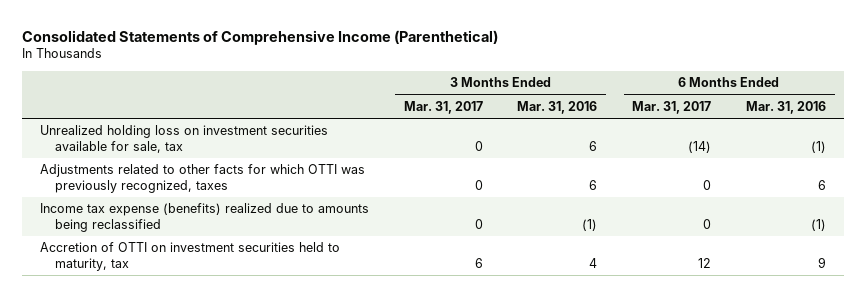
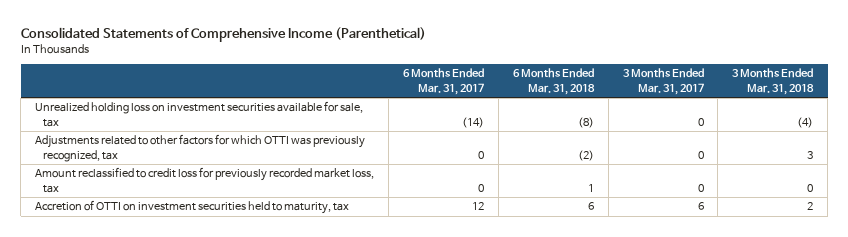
- | 3 Months Ended Mar. 31, 2017 | 3 Months Ended Mar. 31, 2016 | 6 Months Ended Mar. 31, 2017 | 6 Months Ended Mar. 31, 2016
+ | 6 Months Ended Mar. 31, 2017 | 6 Months Ended Mar. 31, 2018 | 3 Months Ended Mar. 31, 2017 | 3 Months Ended Mar. 31, 2018
- Adjustments related to other facts for which OTTI was previously recognized, taxes | 0 | 6 | 0 | 6
- Income tax expense (benefits) realized due to amounts being reclassified | 0 | (1) | 0 | (1)
+ Adjustments related to other factors for which OTTI was previously recognized, tax | 0 | (2) | 0 | 3
+ Amount reclassified to credit loss for previously recorded market loss, tax | 0 | 1 | 0 | 0

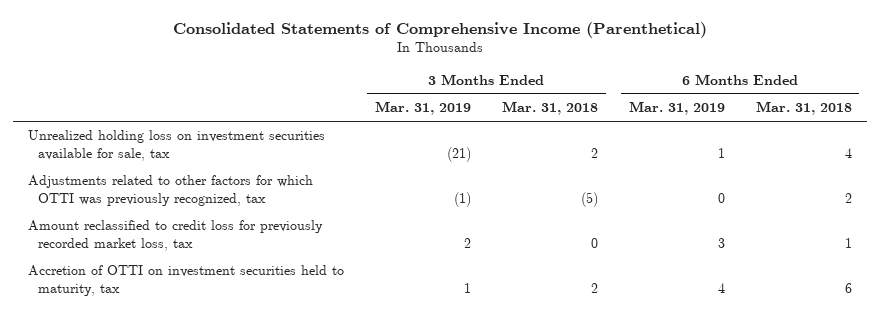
- | 6 Months Ended Mar. 31, 2017 | 6 Months Ended Mar. 31, 2018 | 3 Months Ended Mar. 31, 2017 | 3 Months Ended Mar. 31, 2018
+ | 3 Months Ended Mar. 31, 2019 | 3 Months Ended Mar. 31, 2018 | 6 Months Ended Mar. 31, 2019 | 6 Months Ended Mar. 31, 2018
- Unrealized holding loss on investment securities available for sale, tax | (14) | (8) | 0 | (4)
- Adjustments related to other factors for which OTTI was previously recognized, tax | 0 | (2) | 0 | 3
+ Unrealized holding loss on investment securities available for sale, tax | (21) | 2 | 1 | 4
+ Adjustments related to other factors for which OTTI was previously recognized, tax | (1) | (5) | 0 | 2

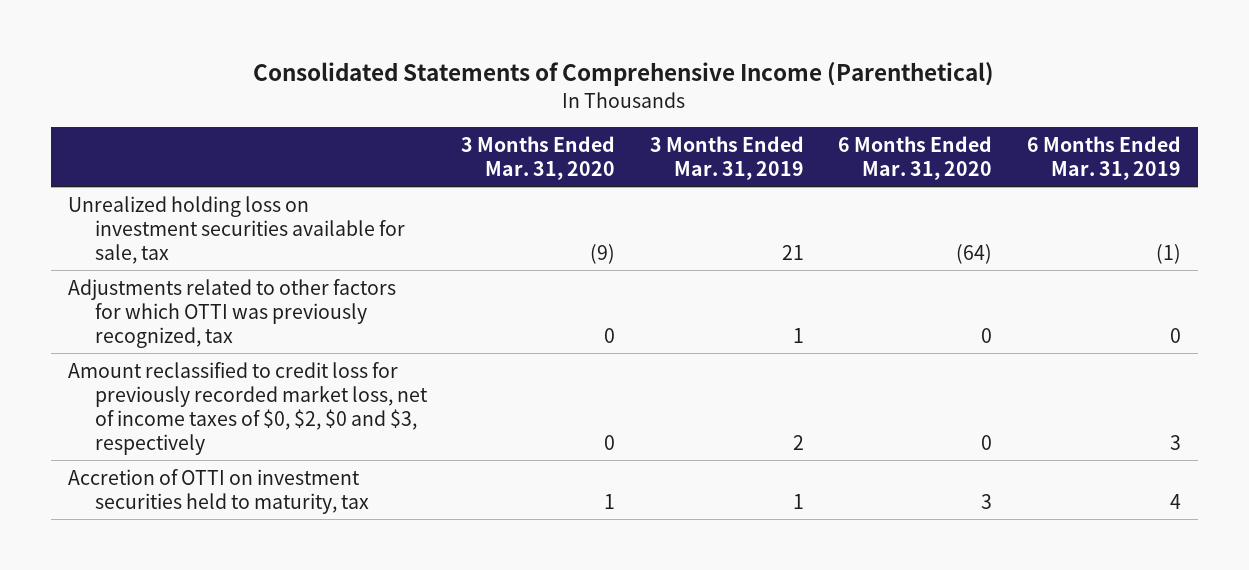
- | 3 Months Ended Mar. 31, 2019 | 3 Months Ended Mar. 31, 2018 | 6 Months Ended Mar. 31, 2019 | 6 Months Ended Mar. 31, 2018
+ | 3 Months Ended Mar. 31, 2020 | 3 Months Ended Mar. 31, 2019 | 6 Months Ended Mar. 31, 2020 | 6 Months Ended Mar. 31, 2019
- Unrealized holding loss on investment securities available for sale, tax | (21) | 2 | 1 | 4
- Adjustments related to other factors for which OTTI was previously recognized, tax | (1) | (5) | 0 | 2
- Amount reclassified to credit loss for previously recorded market loss, tax | 2 | 0 | 3 | 1
+ Unrealized holding loss on investment securities available for sale, tax | (9) | 21 | (64) | (1)
+ Adjustments related to other factors for which OTTI was previously recognized, tax | 0 | 1 | 0 | 0
+ Amount reclassified to credit loss for previously recorded market loss, net of income taxes of $0, $2, $0 and $3, respectively | 0 | 2 | 0 | 3

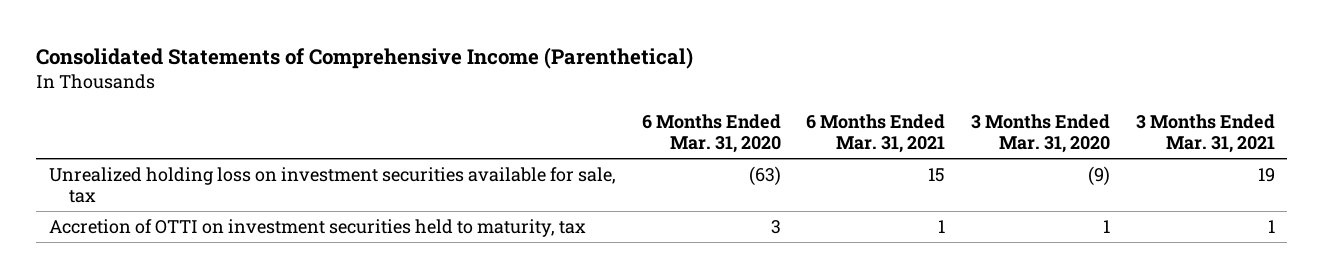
- | 3 Months Ended Mar. 31, 2020 | 3 Months Ended Mar. 31, 2019 | 6 Months Ended Mar. 31, 2020 | 6 Months Ended Mar. 31, 2019
+ | 6 Months Ended Mar. 31, 2020 | 6 Months Ended Mar. 31, 2021 | 3 Months Ended Mar. 31, 2020 | 3 Months Ended Mar. 31, 2021
- Unrealized holding loss on investment securities available for sale, tax | (9) | 21 | (64) | (1)
- Adjustments related to other factors for which OTTI was previously recognized, tax | 0 | 1 | 0 | 0
- Amount reclassified to credit loss for previously recorded market loss, net of income taxes of $0, $2, $0 and $3, respectively | 0 | 2 | 0 | 3
+ Unrealized holding loss on investment securities available for sale, tax | (63) | 15 | (9) | 19

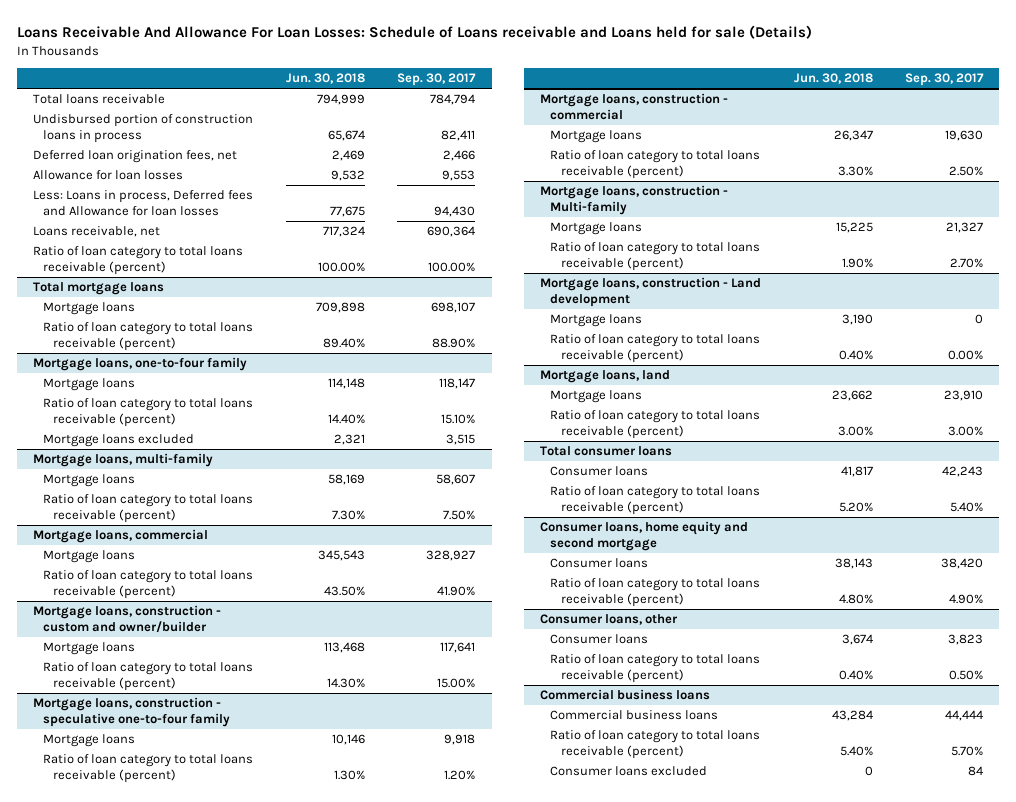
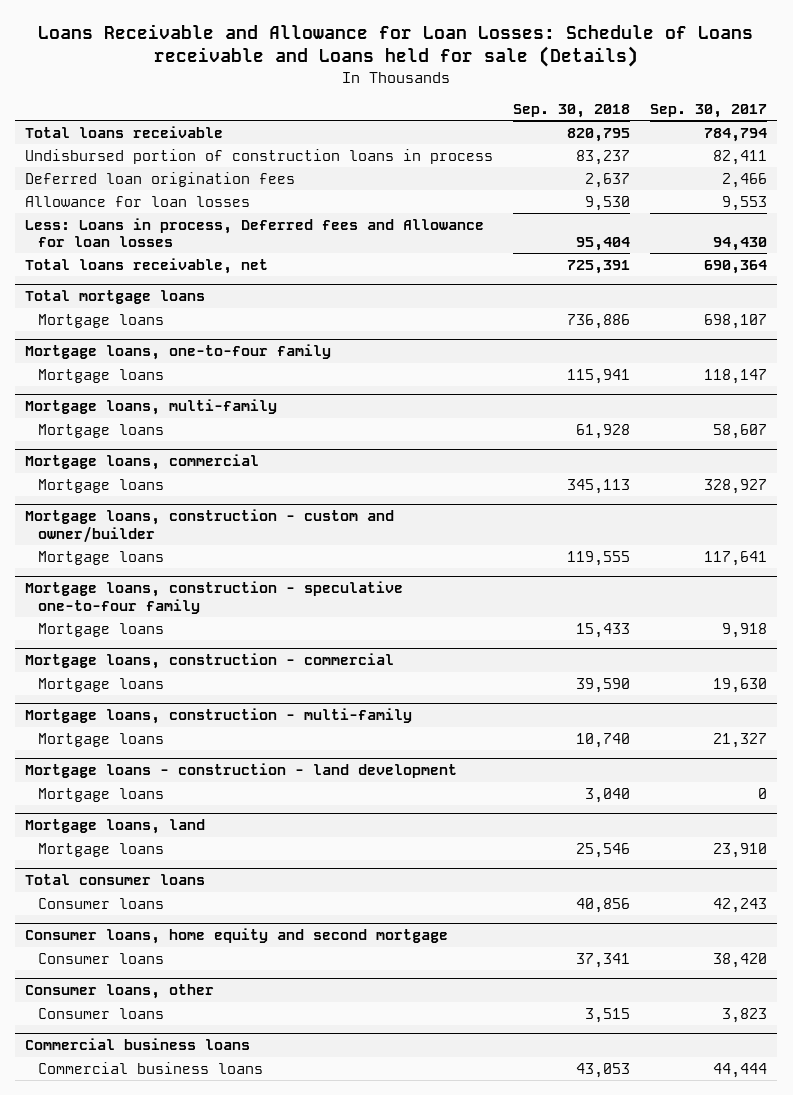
- Loans Receivable And Allowance For Loan Losses: Schedule of Loans receivable and Loans held for sale (Details)
+ Loans Receivable and Allowance for Loan Losses: Schedule of Loans receivable and Loans held for sale (Details)
- | Jun. 30, 2018 | Sep. 30, 2017
+ | Sep. 30, 2018 | Sep. 30, 2017
- Deferred loan origination fees, net | 2,469 | 2,466
+ Deferred loan origination fees | 2,637 | 2,466
- Loans receivable, net | 717,324 | 690,364
- Ratio of loan category to total loans receivable (percent) | 100.00% | 100.00%
+ Total loans receivable, net | 725,391 | 690,364
@ Total mortgage loans
- Ratio of loan category to total loans receivable (percent) | 89.40% | 88.90%
@ Mortgage loans, one-to-four family
- Ratio of loan category to total loans receivable (percent) | 14.40% | 15.10%
- Mortgage loans excluded | 2,321 | 3,515
@ Mortgage loans, multi-family
- Ratio of loan category to total loans receivable (percent) | 7.30% | 7.50%
@ Mortgage loans, commercial
- Ratio of loan category to total loans receivable (percent) | 43.50% | 41.90%
@ Mortgage loans, construction - custom and owner/builder
- Ratio of loan category to total loans receivable (percent) | 14.30% | 15.00%
@ Mortgage loans, construction - speculative one-to-four family
- Ratio of loan category to total loans receivable (percent) | 1.30% | 1.20%
@ Mortgage loans, construction - commercial
- Ratio of loan category to total loans receivable (percent) | 3.30% | 2.50%
- Mortgage loans, construction - Multi-family
+ Mortgage loans, construction - multi-family
- Ratio of loan category to total loans receivable (percent) | 1.90% | 2.70%
- Mortgage loans, construction - Land development
+ Mortgage loans - construction - land development
- Ratio of loan category to total loans receivable (percent) | 0.40% | 0.00%
@ Mortgage loans, land
- Ratio of loan category to total loans receivable (percent) | 3.00% | 3.00%
@ Total consumer loans
- Ratio of loan category to total loans receivable (percent) | 5.20% | 5.40%
@ Consumer loans, home equity and second mortgage
- Ratio of loan category to total loans receivable (percent) | 4.80% | 4.90%
@ Consumer loans, other
- Ratio of loan category to total loans receivable (percent) | 0.40% | 0.50%
@ Commercial business loans
- Ratio of loan category to total loans receivable (percent) | 5.40% | 5.70%
- Consumer loans excluded | 0 | 84

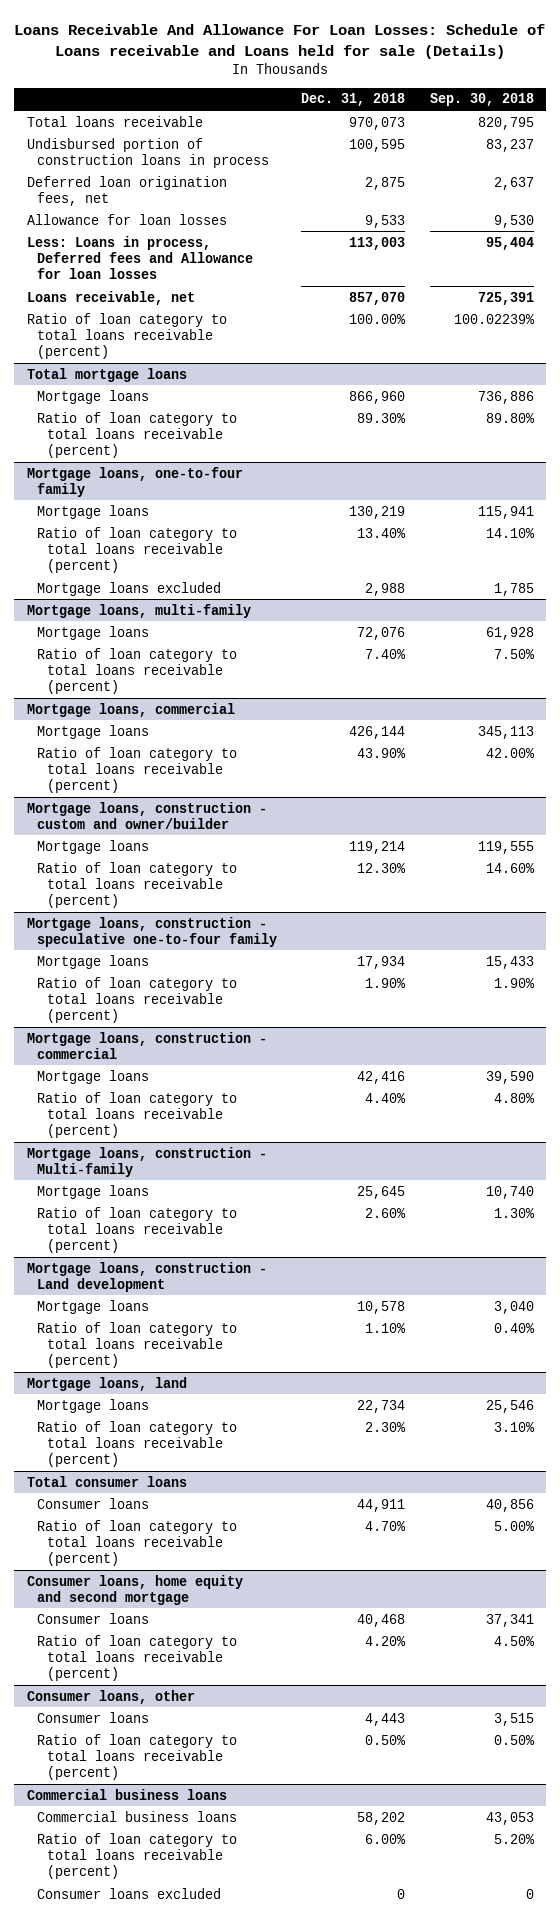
- Loans Receivable and Allowance for Loan Losses: Schedule of Loans receivable and Loans held for sale (Details)
+ Loans Receivable And Allowance For Loan Losses: Schedule of Loans receivable and Loans held for sale (Details)
- | Sep. 30, 2018 | Sep. 30, 2017
+ | Dec. 31, 2018 | Sep. 30, 2018
- Deferred loan origination fees | 2,637 | 2,466
+ Deferred loan origination fees, net | 2,875 | 2,637
- Total loans receivable, net | 725,391 | 690,364
+ Loans receivable, net | 857,070 | 725,391
+ Ratio of loan category to total loans receivable (percent) | 100.00% | 100.02239%
@ Total mortgage loans
+ Ratio of loan category to total loans receivable (percent) | 89.30% | 89.80%
@ Mortgage loans, one-to-four family
+ Ratio of loan category to total loans receivable (percent) | 13.40% | 14.10%
+ Mortgage loans excluded | 2,988 | 1,785
@ Mortgage loans, multi-family
+ Ratio of loan category to total loans receivable (percent) | 7.40% | 7.50%
@ Mortgage loans, commercial
+ Ratio of loan category to total loans receivable (percent) | 43.90% | 42.00%
@ Mortgage loans, construction - custom and owner/builder
+ Ratio of loan category to total loans receivable (percent) | 12.30% | 14.60%
@ Mortgage loans, construction - speculative one-to-four family
+ Ratio of loan category to total loans receivable (percent) | 1.90% | 1.90%
- Mortgage loans, construction - multi-family
@ Mortgage loans, construction - commercial
+ Ratio of loan category to total loans receivable (percent) | 4.40% | 4.80%
+ Mortgage loans, construction - Multi-family
- Mortgage loans - construction - land development
+ Ratio of loan category to total loans receivable (percent) | 2.60% | 1.30%
+ Mortgage loans, construction - Land development
+ Ratio of loan category to total loans receivable (percent) | 1.10% | 0.40%
@ Mortgage loans, land
+ Ratio of loan category to total loans receivable (percent) | 2.30% | 3.10%
@ Total consumer loans
+ Ratio of loan category to total loans receivable (percent) | 4.70% | 5.00%
@ Consumer loans, home equity and second mortgage
+ Ratio of loan category to total loans receivable (percent) | 4.20% | 4.50%
@ Consumer loans, other
+ Ratio of loan category to total loans receivable (percent) | 0.50% | 0.50%
@ Commercial business loans
+ Ratio of loan category to total loans receivable (percent) | 6.00% | 5.20%
+ Consumer loans excluded | 0 | 0

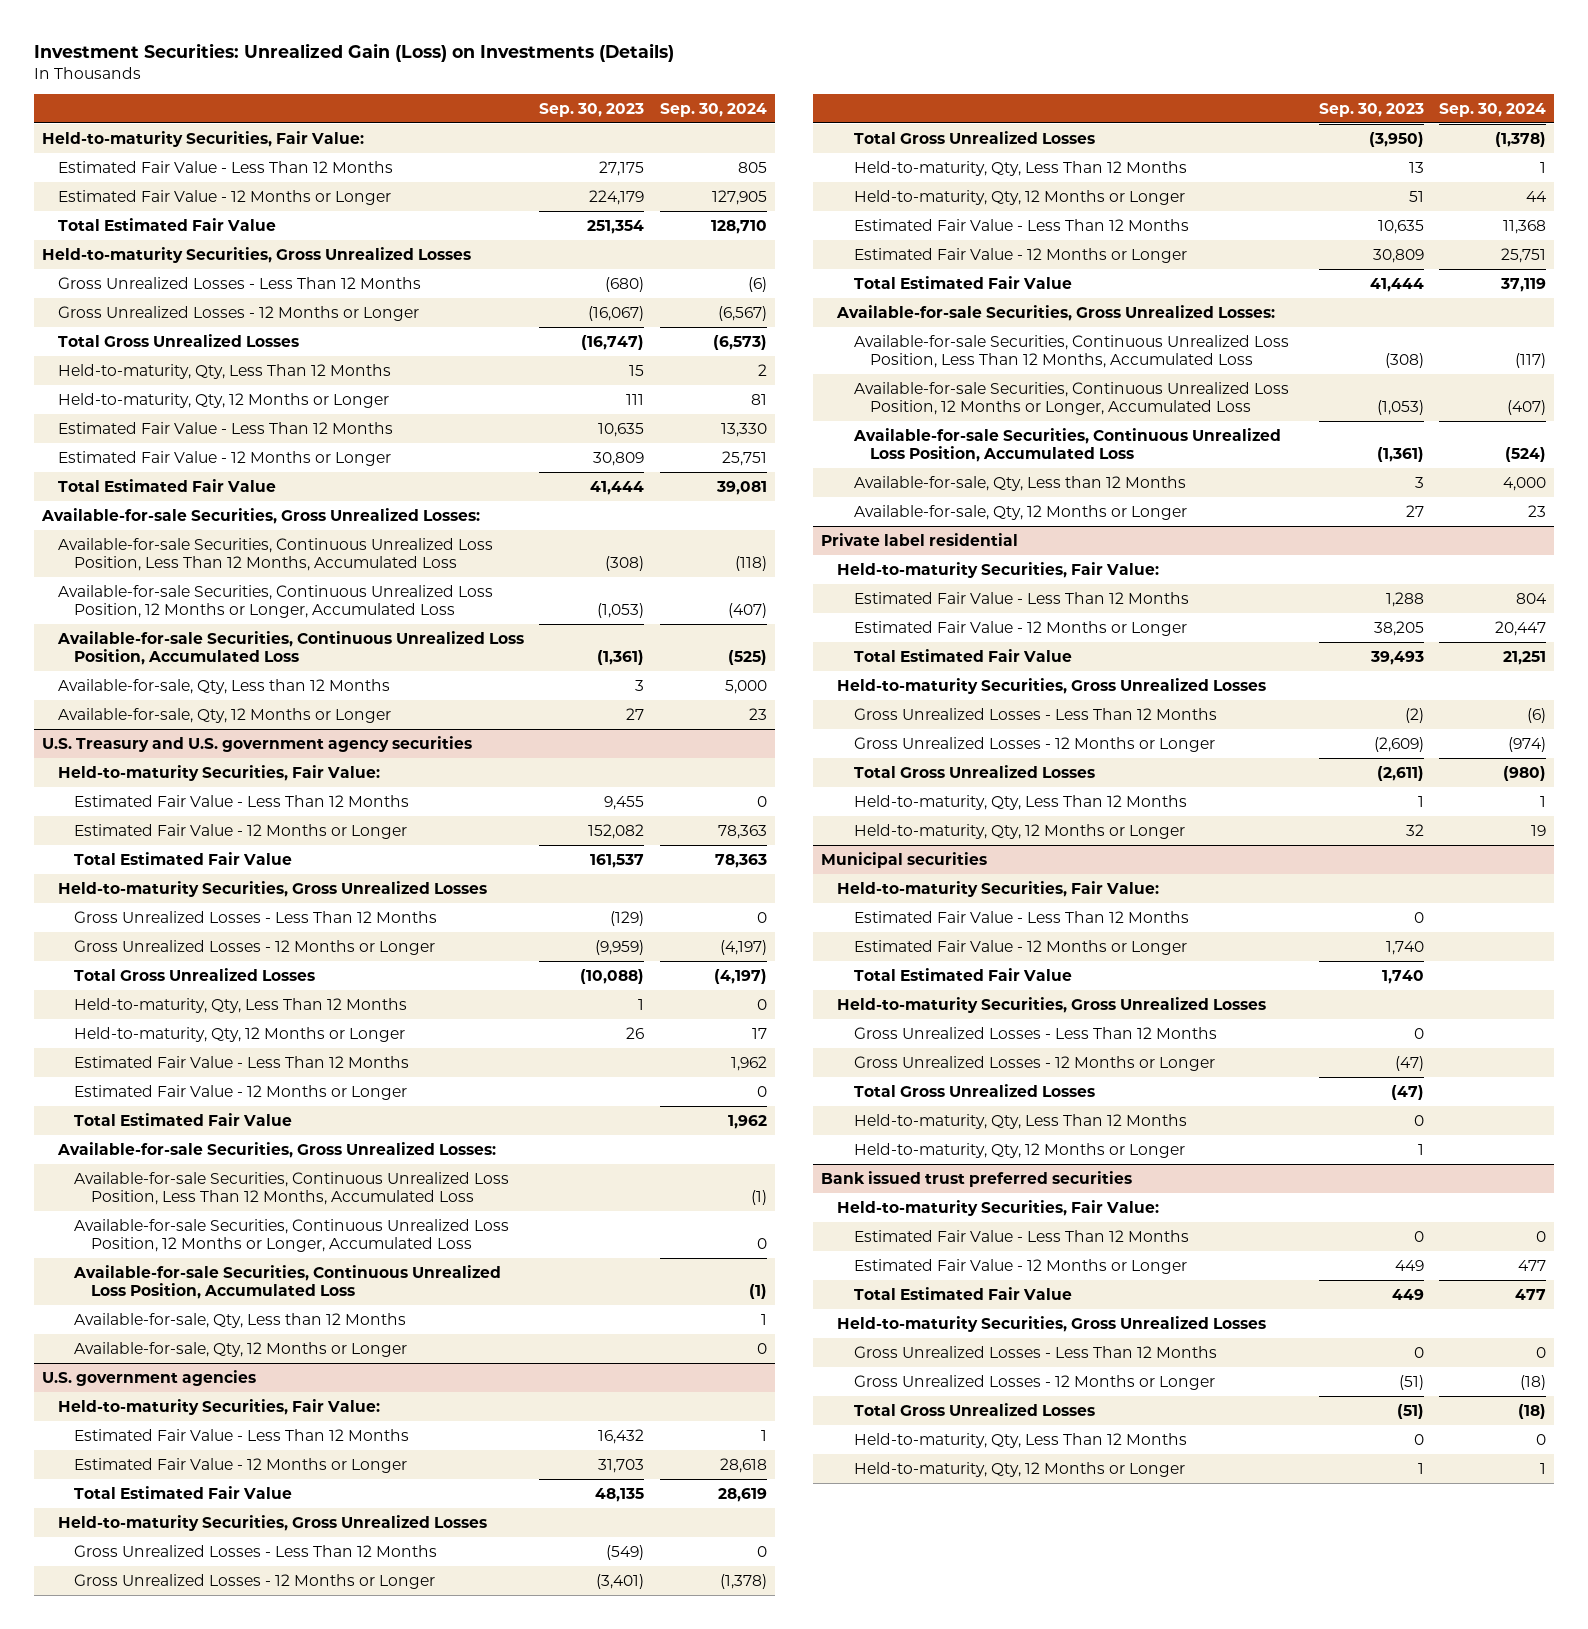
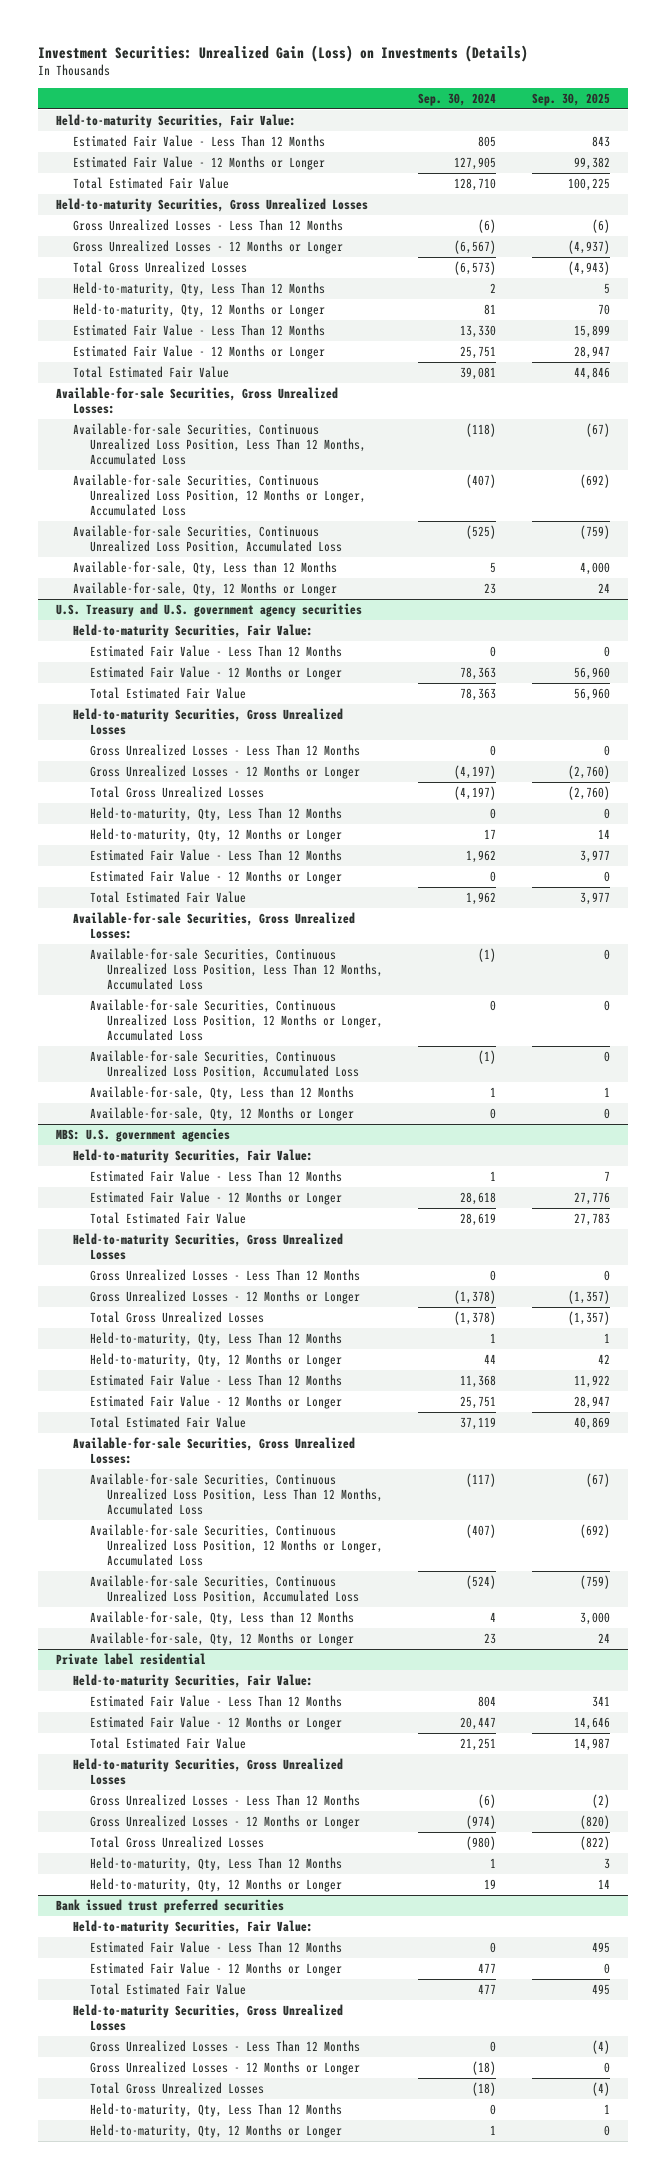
- | Sep. 30, 2023 | Sep. 30, 2024
+ | Sep. 30, 2024 | Sep. 30, 2025
- Available-for-sale, Qty, Less than 12 Months | 3 | 5,000
+ Available-for-sale, Qty, Less than 12 Months | 5 | 4,000
- U.S. government agencies
+ MBS: U.S. government agencies
- Available-for-sale, Qty, Less than 12 Months | 3 | 4,000
+ Available-for-sale, Qty, Less than 12 Months | 4 | 3,000
- Municipal securities
- Held-to-maturity Securities, Fair Value:
- Estimated Fair Value - Less Than 12 Months | 0 |
- Estimated Fair Value - 12 Months or Longer | 1,740 |
- Total Estimated Fair Value | 1,740 |
- Held-to-maturity Securities, Gross Unrealized Losses
- Gross Unrealized Losses - Less Than 12 Months | 0 |
- Gross Unrealized Losses - 12 Months or Longer | (47) |
- Total Gross Unrealized Losses | (47) |
- Held-to-maturity, Qty, Less Than 12 Months | 0 |
- Held-to-maturity, Qty, 12 Months or Longer | 1 |

